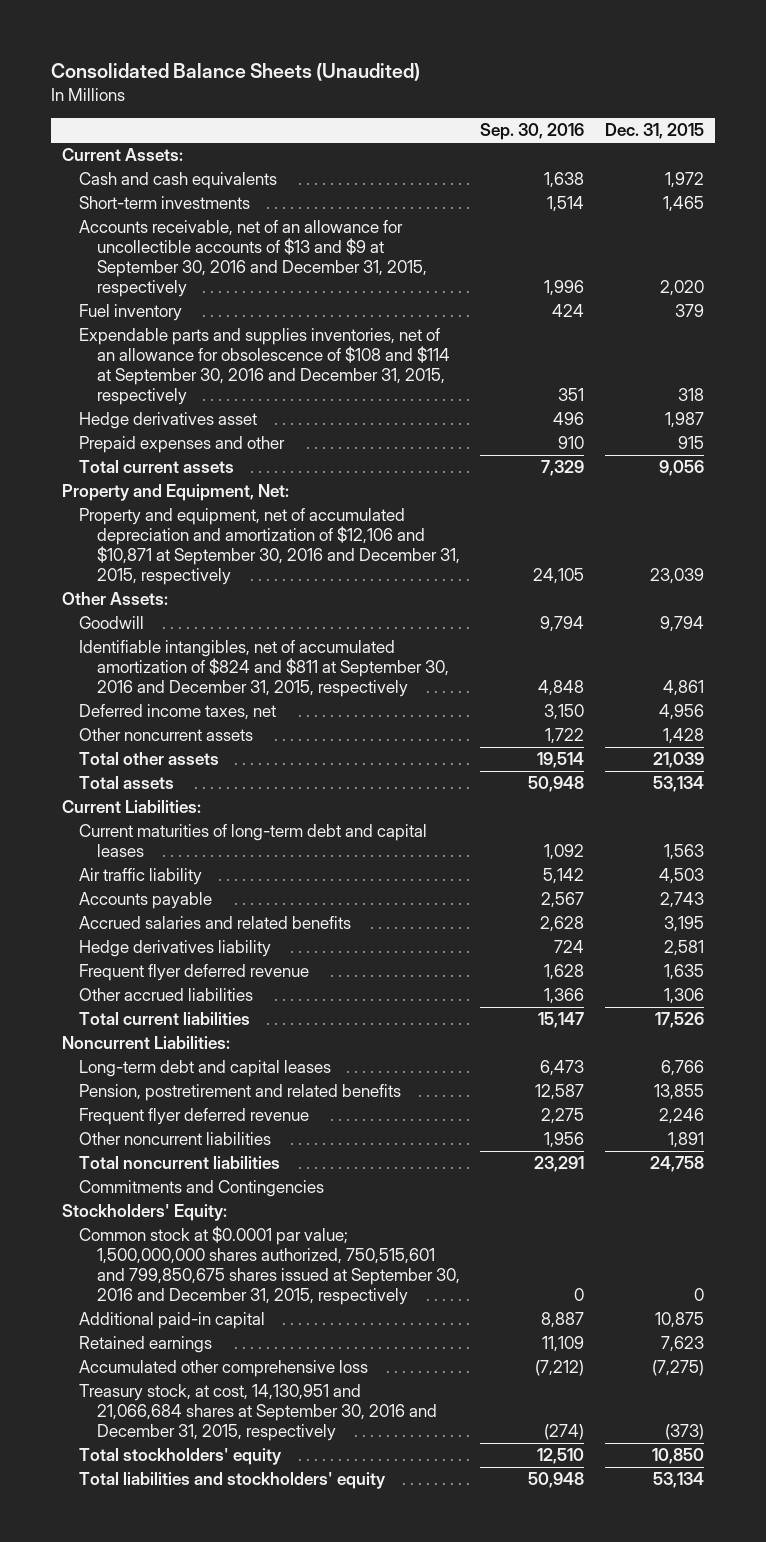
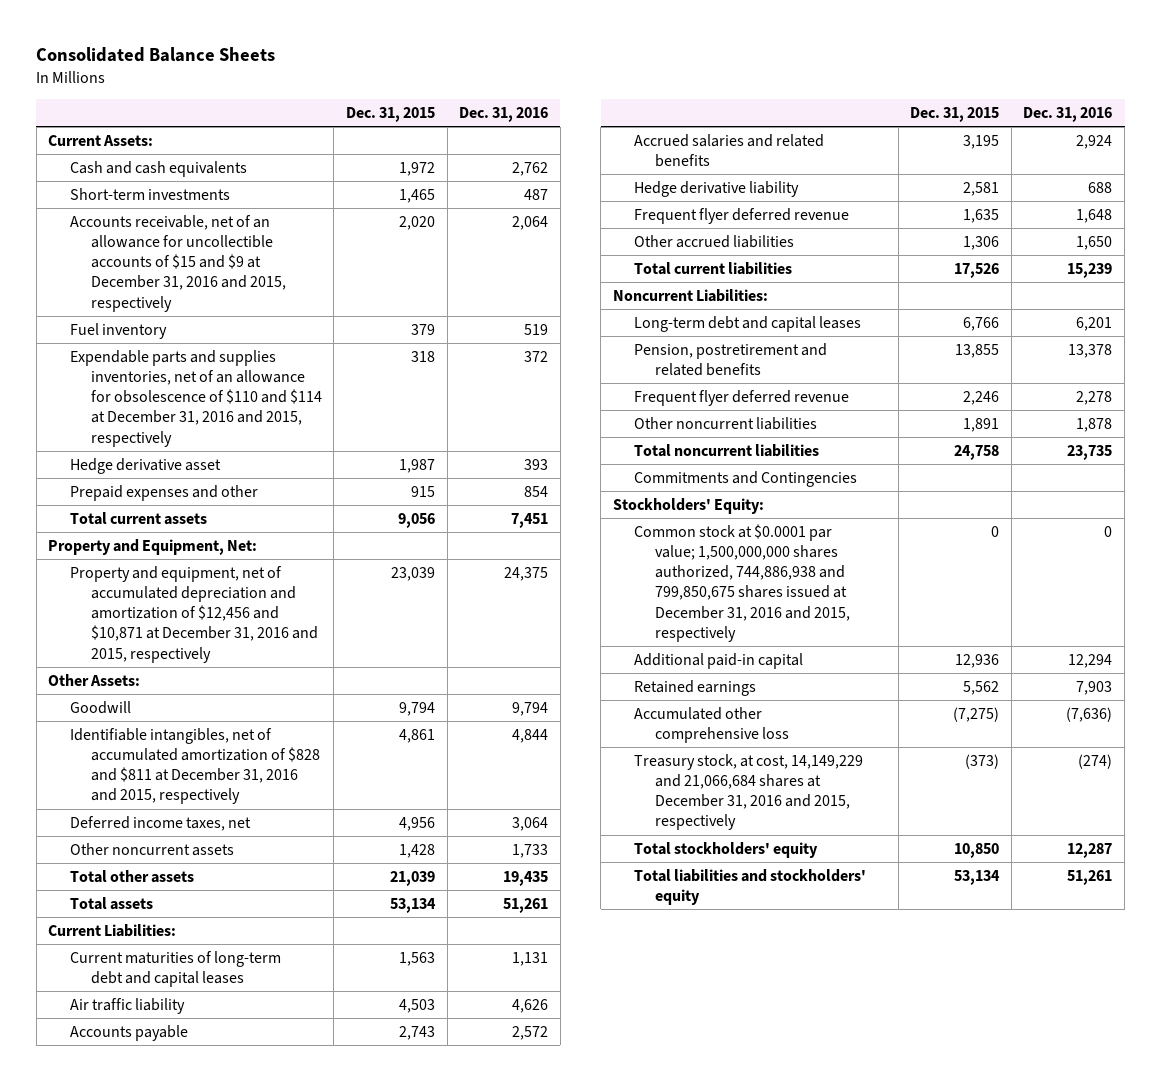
- Consolidated Balance Sheets (Unaudited)
+ Consolidated Balance Sheets
- | Sep. 30, 2016 | Dec. 31, 2015
+ | Dec. 31, 2015 | Dec. 31, 2016
- Accounts receivable, net of an allowance for uncollectible accounts of $13 and $9 at September 30, 2016 and December 31, 2015, respectively | 1,996 | 2,020
+ Accounts receivable, net of an allowance for uncollectible accounts of $15 and $9 at December 31, 2016 and 2015, respectively | 2,020 | 2,064
- Expendable parts and supplies inventories, net of an allowance for obsolescence of $108 and $114 at September 30, 2016 and December 31, 2015, respectively | 351 | 318
- Hedge derivatives asset | 496 | 1,987
+ Expendable parts and supplies inventories, net of an allowance for obsolescence of $110 and $114 at December 31, 2016 and 2015, respectively | 318 | 372
+ Hedge derivative asset | 1,987 | 393
- Property and equipment, net of accumulated depreciation and amortization of $12,106 and $10,871 at September 30, 2016 and December 31, 2015, respectively | 24,105 | 23,039
+ Property and equipment, net of accumulated depreciation and amortization of $12,456 and $10,871 at December 31, 2016 and 2015, respectively | 23,039 | 24,375
- Identifiable intangibles, net of accumulated amortization of $824 and $811 at September 30, 2016 and December 31, 2015, respectively | 4,848 | 4,861
+ Identifiable intangibles, net of accumulated amortization of $828 and $811 at December 31, 2016 and 2015, respectively | 4,861 | 4,844
- Hedge derivatives liability | 724 | 2,581
+ Hedge derivative liability | 2,581 | 688
- Common stock at $0.0001 par value; 1,500,000,000 shares authorized, 750,515,601 and 799,850,675 shares issued at September 30, 2016 and December 31, 2015, respectively | 0 | 0
- Additional paid-in capital | 8,887 | 10,875
- Retained earnings | 11,109 | 7,623
+ Common stock at $0.0001 par value; 1,500,000,000 shares authorized, 744,886,938 and 799,850,675 shares issued at December 31, 2016 and 2015, respectively | 0 | 0
+ Additional paid-in capital | 12,936 | 12,294
+ Retained earnings | 5,562 | 7,903
- Treasury stock, at cost, 14,130,951 and 21,066,684 shares at September 30, 2016 and December 31, 2015, respectively | (274) | (373)
+ Treasury stock, at cost, 14,149,229 and 21,066,684 shares at December 31, 2016 and 2015, respectively | (373) | (274)

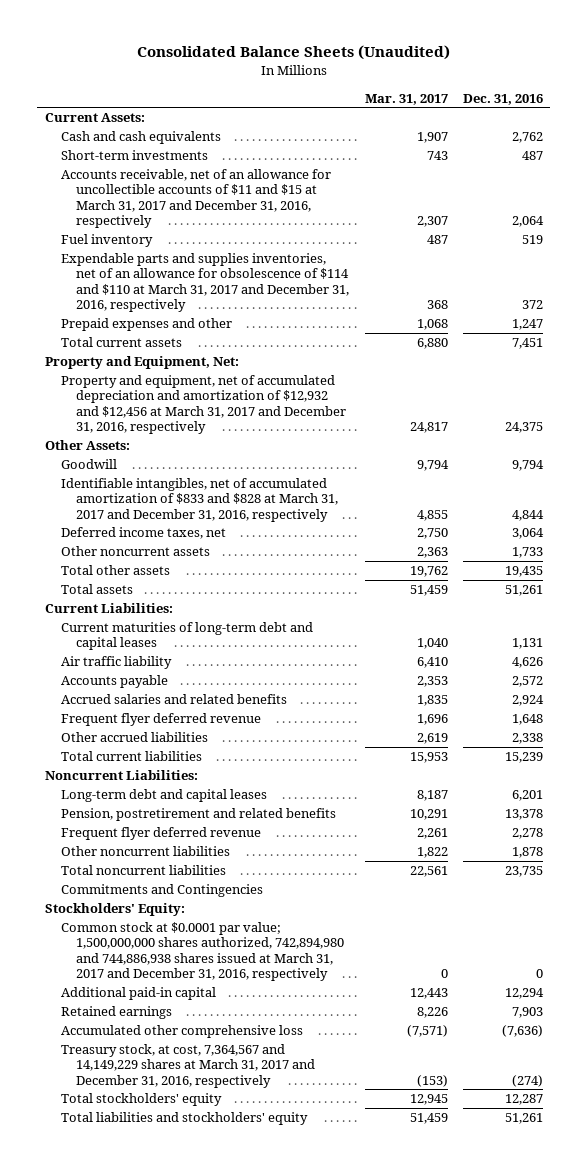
- Consolidated Balance Sheets
+ Consolidated Balance Sheets (Unaudited)
- | Dec. 31, 2015 | Dec. 31, 2016
+ | Mar. 31, 2017 | Dec. 31, 2016
- Accounts receivable, net of an allowance for uncollectible accounts of $15 and $9 at December 31, 2016 and 2015, respectively | 2,020 | 2,064
+ Accounts receivable, net of an allowance for uncollectible accounts of $11 and $15 at March 31, 2017 and December 31, 2016, respectively | 2,307 | 2,064
- Expendable parts and supplies inventories, net of an allowance for obsolescence of $110 and $114 at December 31, 2016 and 2015, respectively | 318 | 372
- Hedge derivative asset | 1,987 | 393
- Prepaid expenses and other | 915 | 854
+ Expendable parts and supplies inventories, net of an allowance for obsolescence of $114 and $110 at March 31, 2017 and December 31, 2016, respectively | 368 | 372
+ Prepaid expenses and other | 1,068 | 1,247
- Property and equipment, net of accumulated depreciation and amortization of $12,456 and $10,871 at December 31, 2016 and 2015, respectively | 23,039 | 24,375
+ Property and equipment, net of accumulated depreciation and amortization of $12,932 and $12,456 at March 31, 2017 and December 31, 2016, respectively | 24,817 | 24,375
- Identifiable intangibles, net of accumulated amortization of $828 and $811 at December 31, 2016 and 2015, respectively | 4,861 | 4,844
+ Identifiable intangibles, net of accumulated amortization of $833 and $828 at March 31, 2017 and December 31, 2016, respectively | 4,855 | 4,844
- Hedge derivative liability | 2,581 | 688
- Other accrued liabilities | 1,306 | 1,650
+ Other accrued liabilities | 2,619 | 2,338
- Common stock at $0.0001 par value; 1,500,000,000 shares authorized, 744,886,938 and 799,850,675 shares issued at December 31, 2016 and 2015, respectively | 0 | 0
+ Common stock at $0.0001 par value; 1,500,000,000 shares authorized, 742,894,980 and 744,886,938 shares issued at March 31, 2017 and December 31, 2016, respectively | 0 | 0
- Treasury stock, at cost, 14,149,229 and 21,066,684 shares at December 31, 2016 and 2015, respectively | (373) | (274)
+ Treasury stock, at cost, 7,364,567 and 14,149,229 shares at March 31, 2017 and December 31, 2016, respectively | (153) | (274)

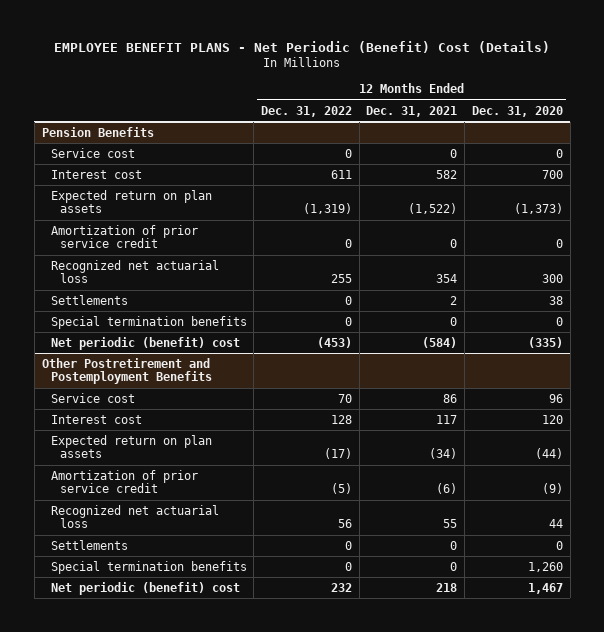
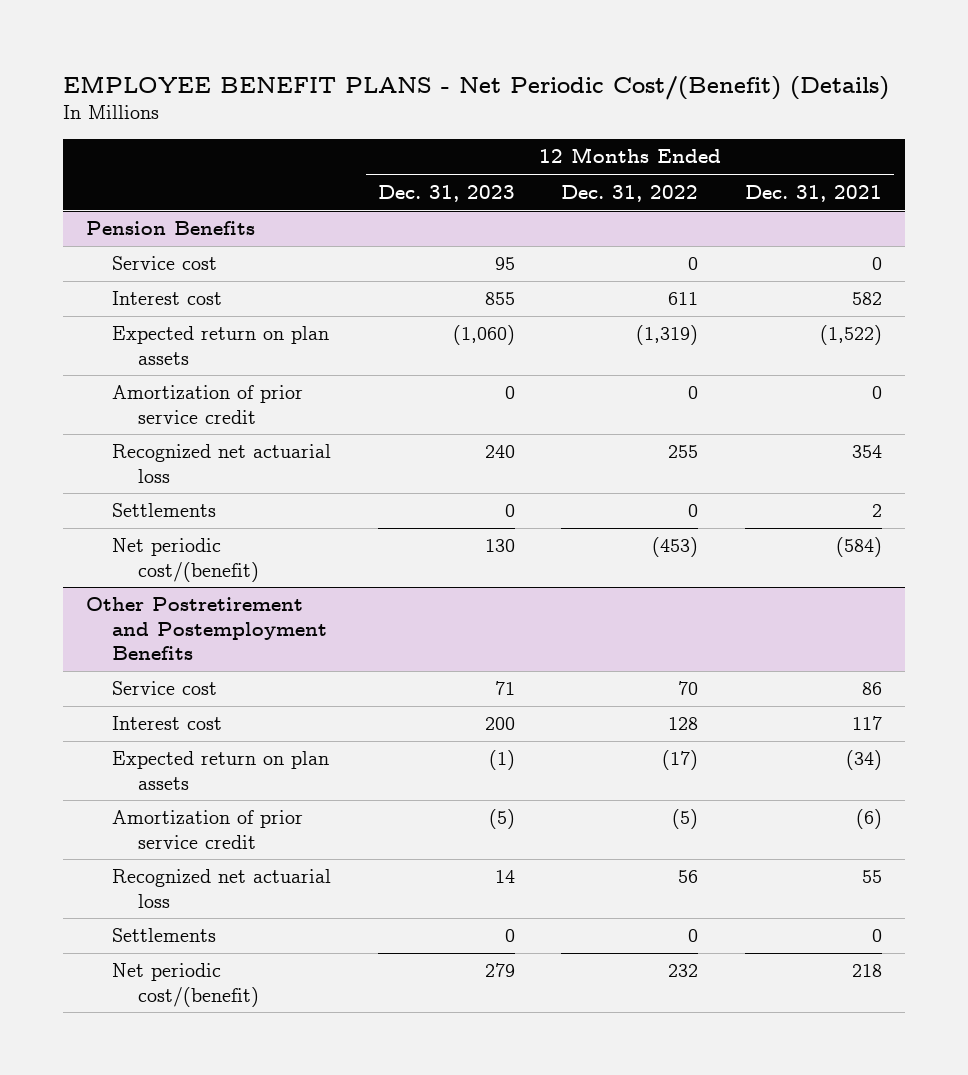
- EMPLOYEE BENEFIT PLANS - Net Periodic (Benefit) Cost (Details)
+ EMPLOYEE BENEFIT PLANS - Net Periodic Cost/(Benefit) (Details)
- | 12 Months Ended Dec. 31, 2022 | 12 Months Ended Dec. 31, 2021 | 12 Months Ended Dec. 31, 2020
+ | 12 Months Ended Dec. 31, 2023 | 12 Months Ended Dec. 31, 2022 | 12 Months Ended Dec. 31, 2021
@ Pension Benefits
- Special termination benefits | 0 | 0 | 0
- Net periodic (benefit) cost | (453) | (584) | (335)
+ Net periodic cost/(benefit) | 130 | (453) | (584)
@ Other Postretirement and Postemployment Benefits
- Special termination benefits | 0 | 0 | 1,260
- Net periodic (benefit) cost | 232 | 218 | 1,467
+ Net periodic cost/(benefit) | 279 | 232 | 218

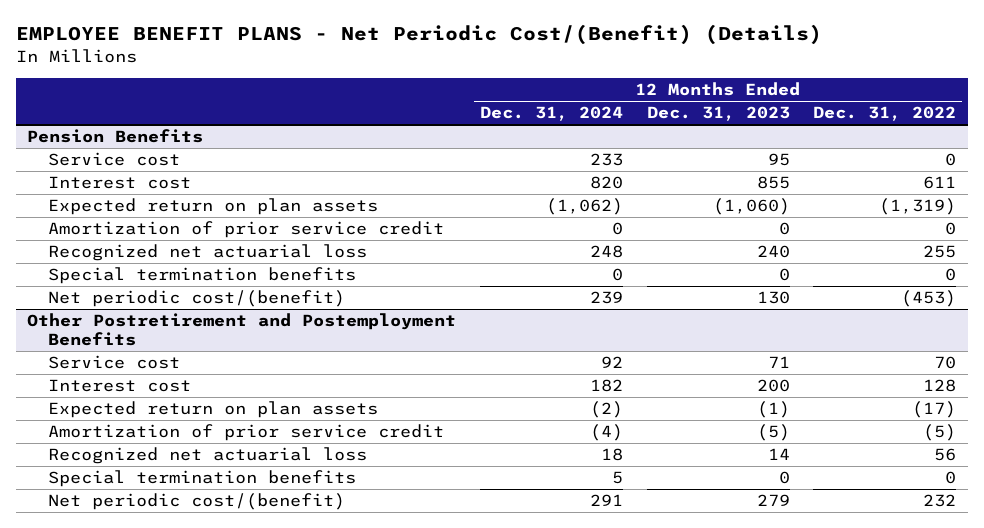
- | 12 Months Ended Dec. 31, 2023 | 12 Months Ended Dec. 31, 2022 | 12 Months Ended Dec. 31, 2021
+ | 12 Months Ended Dec. 31, 2024 | 12 Months Ended Dec. 31, 2023 | 12 Months Ended Dec. 31, 2022
@ Pension Benefits
- Settlements | 0 | 0 | 2
+ Special termination benefits | 0 | 0 | 0
@ Other Postretirement and Postemployment Benefits
- Settlements | 0 | 0 | 0
+ Special termination benefits | 5 | 0 | 0

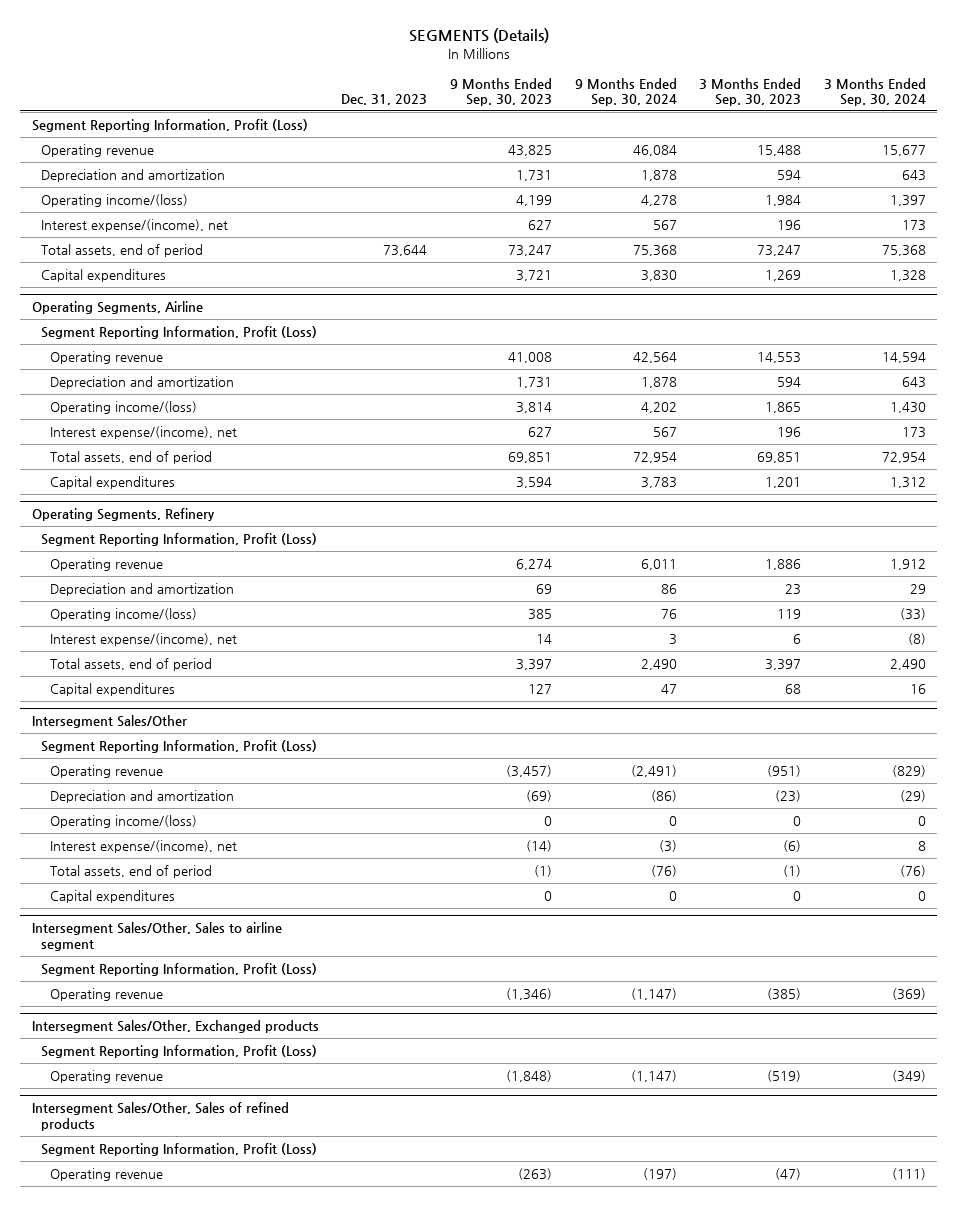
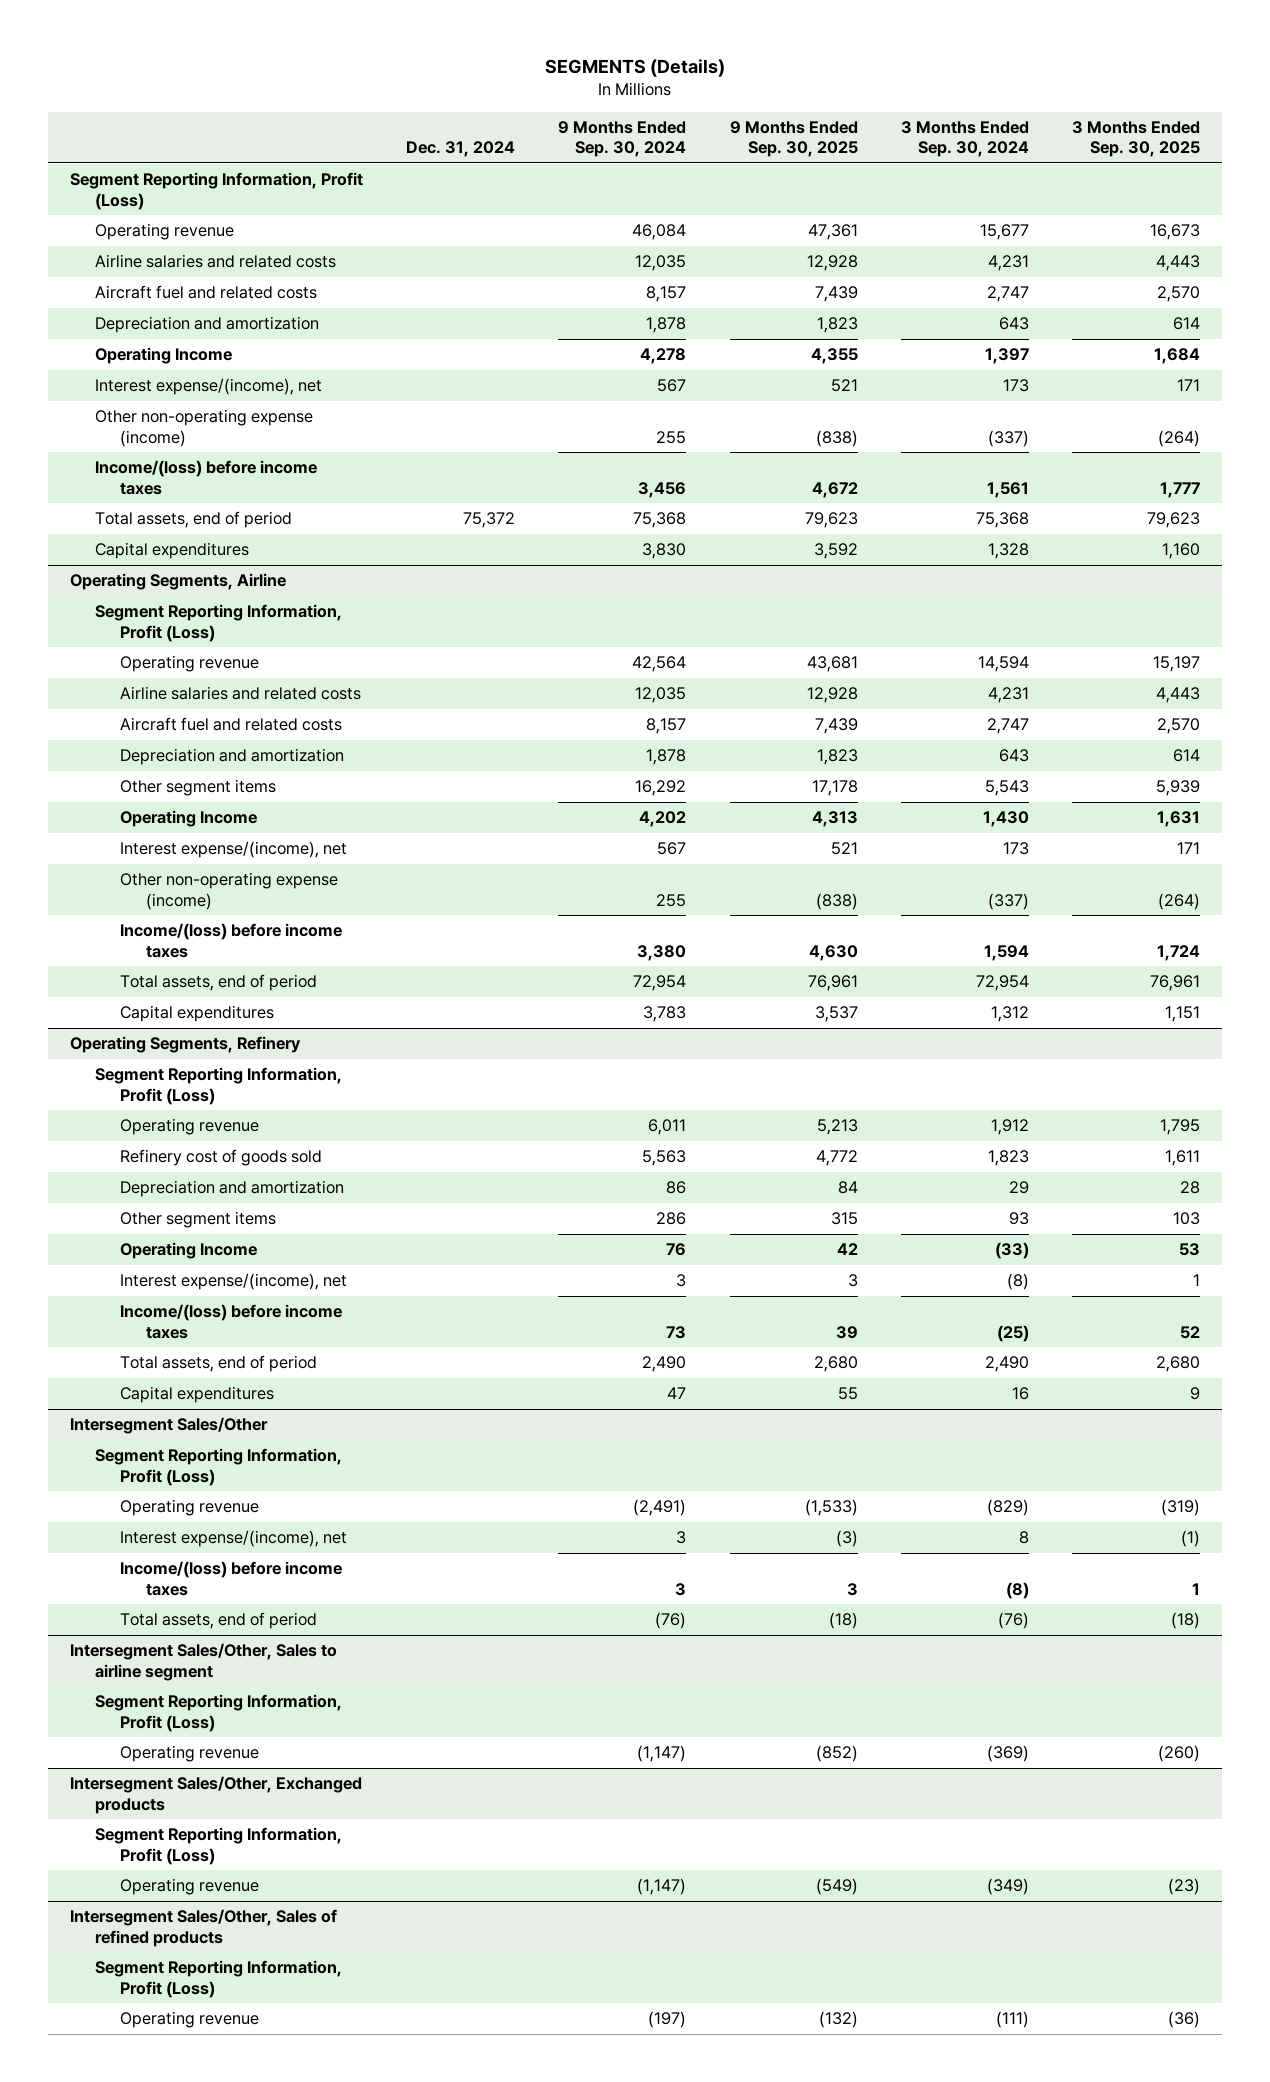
- | Dec. 31, 2023 | 9 Months Ended Sep. 30, 2023 | 9 Months Ended Sep. 30, 2024 | 3 Months Ended Sep. 30, 2023 | 3 Months Ended Sep. 30, 2024
+ | Dec. 31, 2024 | 9 Months Ended Sep. 30, 2024 | 9 Months Ended Sep. 30, 2025 | 3 Months Ended Sep. 30, 2024 | 3 Months Ended Sep. 30, 2025
+ Airline salaries and related costs | | 12,035 | 12,928 | 4,231 | 4,443
+ Aircraft fuel and related costs | | 8,157 | 7,439 | 2,747 | 2,570
- Operating income/(loss) | | 4,199 | 4,278 | 1,984 | 1,397
+ Operating Income | | 4,278 | 4,355 | 1,397 | 1,684
+ Other non-operating expense (income) | | 255 | (838) | (337) | (264)
+ Income/(loss) before income taxes | | 3,456 | 4,672 | 1,561 | 1,777
@ Operating Segments, Airline
+ Airline salaries and related costs | | 12,035 | 12,928 | 4,231 | 4,443
+ Aircraft fuel and related costs | | 8,157 | 7,439 | 2,747 | 2,570
- Operating income/(loss) | | 3,814 | 4,202 | 1,865 | 1,430
+ Other segment items | | 16,292 | 17,178 | 5,543 | 5,939
+ Operating Income | | 4,202 | 4,313 | 1,430 | 1,631
+ Other non-operating expense (income) | | 255 | (838) | (337) | (264)
+ Income/(loss) before income taxes | | 3,380 | 4,630 | 1,594 | 1,724
@ Operating Segments, Refinery
+ Refinery cost of goods sold | | 5,563 | 4,772 | 1,823 | 1,611
- Operating income/(loss) | | 385 | 76 | 119 | (33)
+ Other segment items | | 286 | 315 | 93 | 103
+ Operating Income | | 76 | 42 | (33) | 53
+ Income/(loss) before income taxes | | 73 | 39 | (25) | 52
@ Intersegment Sales/Other
- Depreciation and amortization | | (69) | (86) | (23) | (29)
- Operating income/(loss) | | 0 | 0 | 0 | 0
- Interest expense/(income), net | | (14) | (3) | (6) | 8
+ Interest expense/(income), net | | 3 | (3) | 8 | (1)
+ Income/(loss) before income taxes | | 3 | 3 | (8) | 1
- Capital expenditures | | 0 | 0 | 0 | 0

